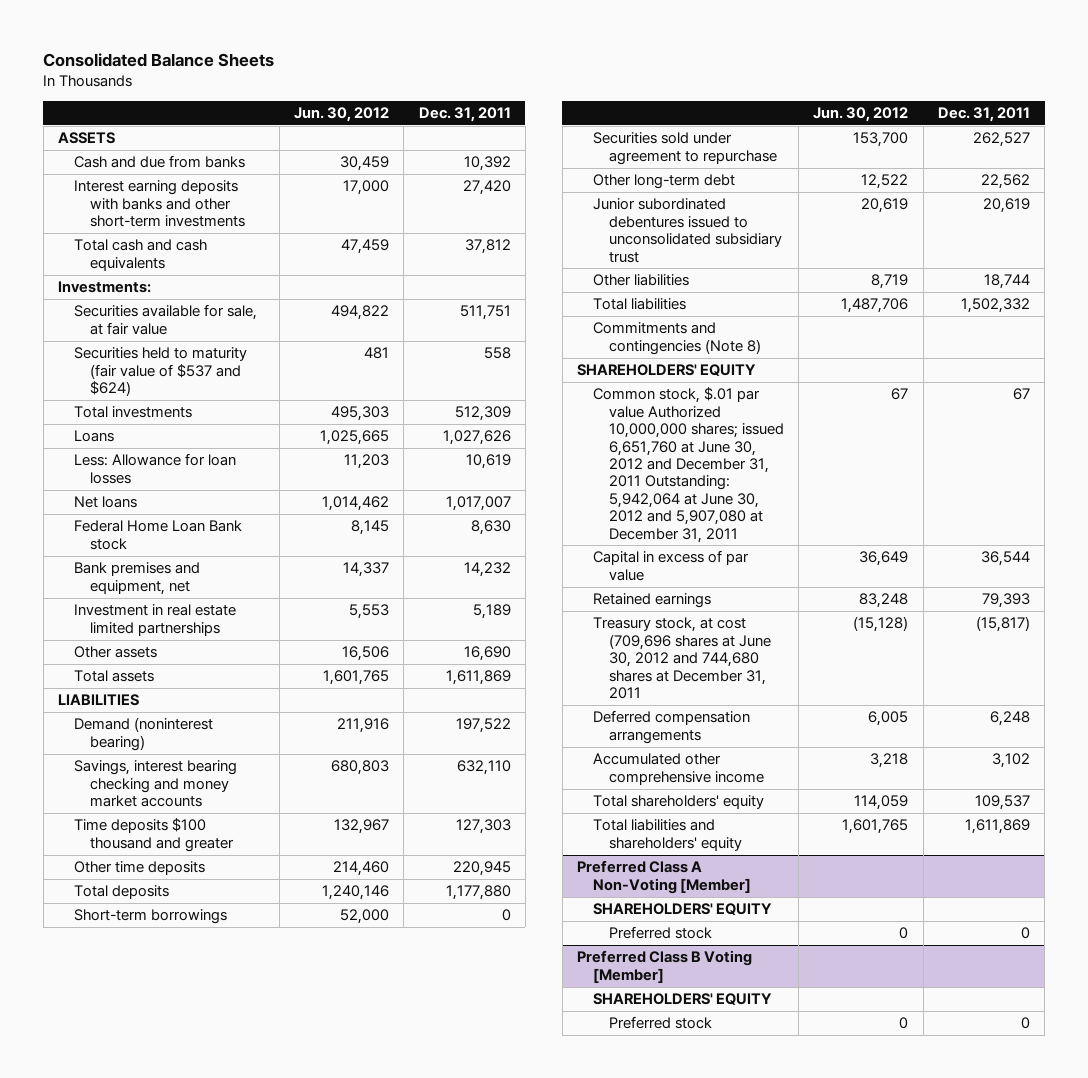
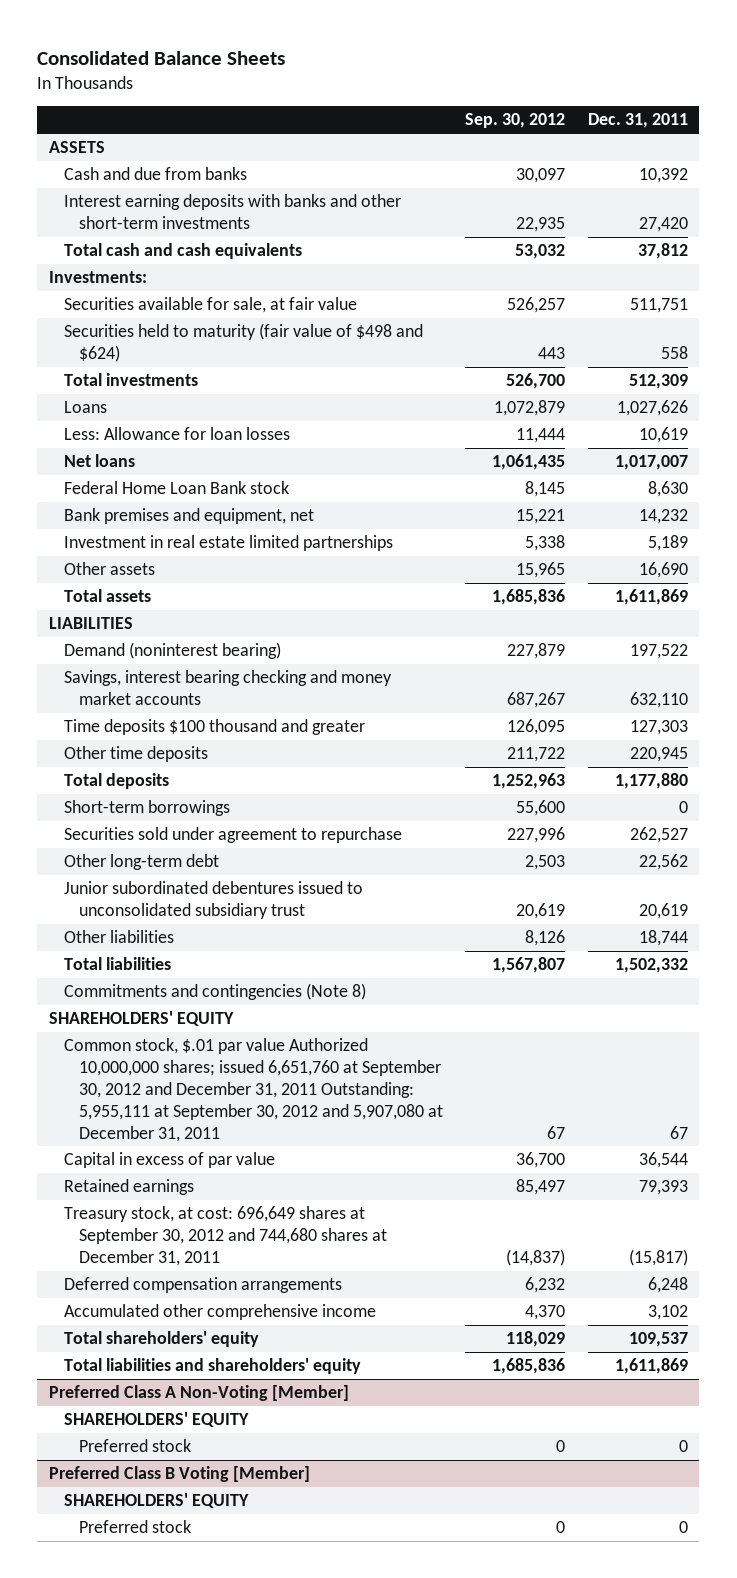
- | Jun. 30, 2012 | Dec. 31, 2011
+ | Sep. 30, 2012 | Dec. 31, 2011
- Securities held to maturity (fair value of $537 and $624) | 481 | 558
+ Securities held to maturity (fair value of $498 and $624) | 443 | 558
- Common stock, $.01 par value Authorized 10,000,000 shares; issued 6,651,760 at June 30, 2012 and December 31, 2011 Outstanding: 5,942,064 at June 30, 2012 and 5,907,080 at December 31, 2011 | 67 | 67
+ Common stock, $.01 par value Authorized 10,000,000 shares; issued 6,651,760 at September 30, 2012 and December 31, 2011 Outstanding: 5,955,111 at September 30, 2012 and 5,907,080 at December 31, 2011 | 67 | 67
- Treasury stock, at cost (709,696 shares at June 30, 2012 and 744,680 shares at December 31, 2011 | (15,128) | (15,817)
+ Treasury stock, at cost: 696,649 shares at September 30, 2012 and 744,680 shares at December 31, 2011 | (14,837) | (15,817)

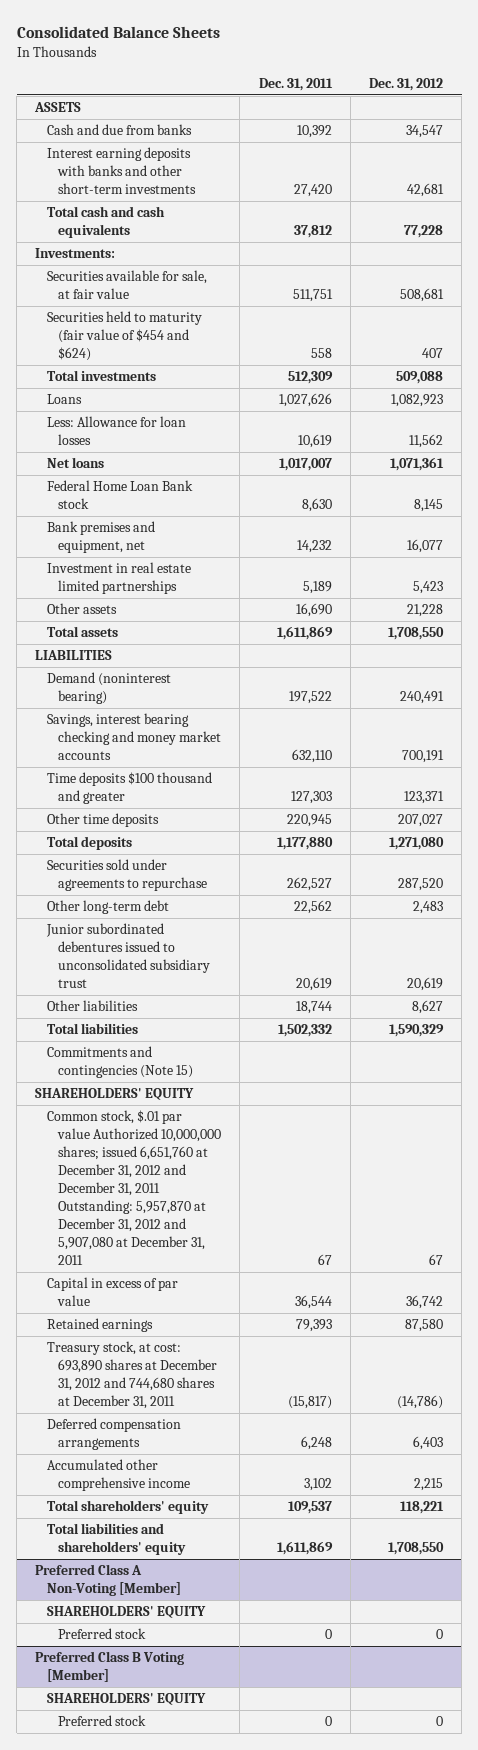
- | Sep. 30, 2012 | Dec. 31, 2011
+ | Dec. 31, 2011 | Dec. 31, 2012
- Securities held to maturity (fair value of $498 and $624) | 443 | 558
+ Securities held to maturity (fair value of $454 and $624) | 558 | 407
- Short-term borrowings | 55,600 | 0
- Securities sold under agreement to repurchase | 227,996 | 262,527
+ Securities sold under agreements to repurchase | 262,527 | 287,520
- Commitments and contingencies (Note 8)
+ Commitments and contingencies (Note 15)
- Common stock, $.01 par value Authorized 10,000,000 shares; issued 6,651,760 at September 30, 2012 and December 31, 2011 Outstanding: 5,955,111 at September 30, 2012 and 5,907,080 at December 31, 2011 | 67 | 67
+ Common stock, $.01 par value Authorized 10,000,000 shares; issued 6,651,760 at December 31, 2012 and December 31, 2011 Outstanding: 5,957,870 at December 31, 2012 and 5,907,080 at December 31, 2011 | 67 | 67
- Treasury stock, at cost: 696,649 shares at September 30, 2012 and 744,680 shares at December 31, 2011 | (14,837) | (15,817)
+ Treasury stock, at cost: 693,890 shares at December 31, 2012 and 744,680 shares at December 31, 2011 | (15,817) | (14,786)

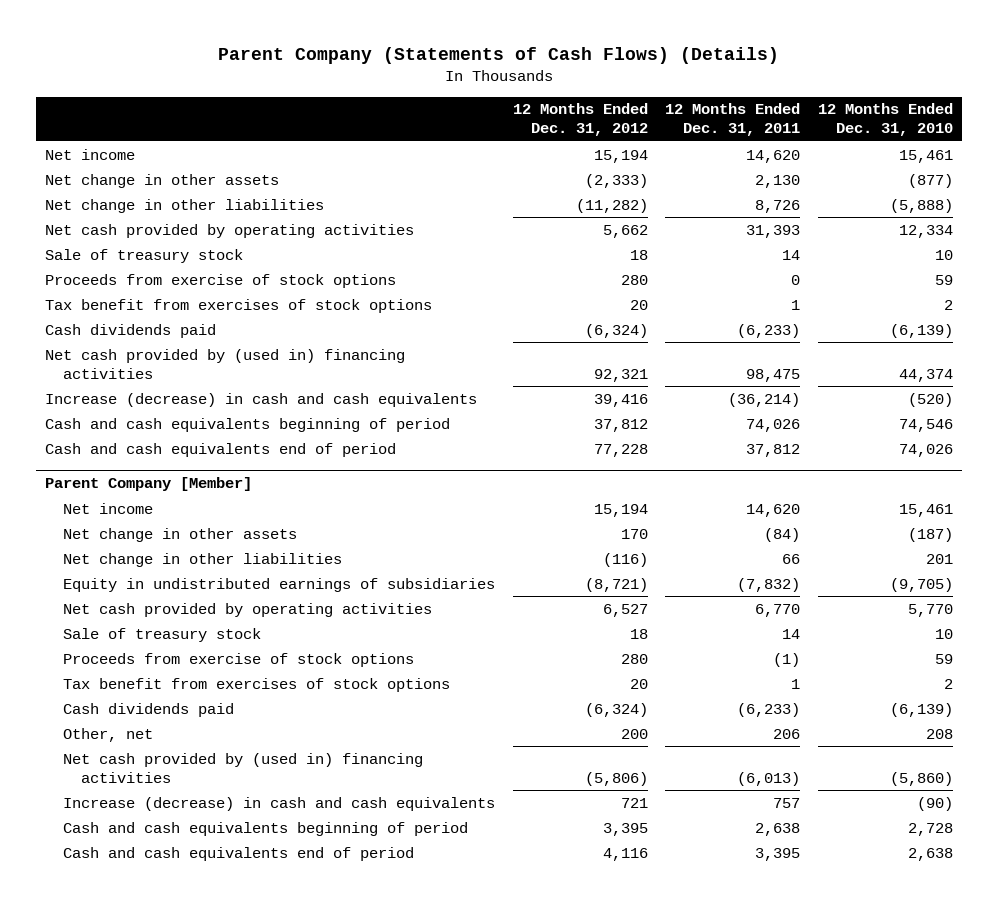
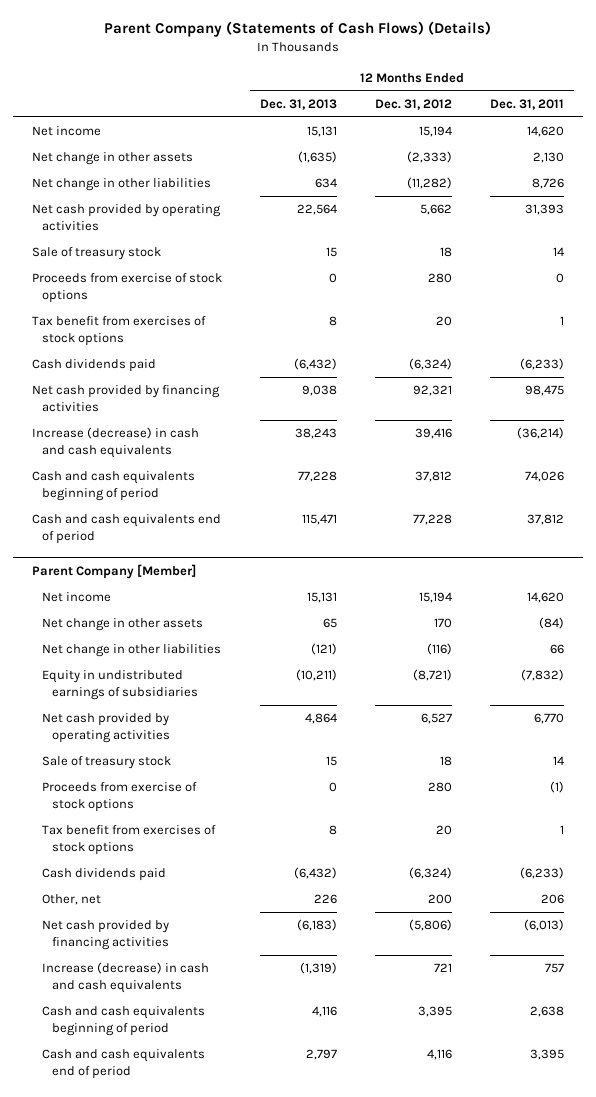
- | 12 Months Ended Dec. 31, 2012 | 12 Months Ended Dec. 31, 2011 | 12 Months Ended Dec. 31, 2010
+ | 12 Months Ended Dec. 31, 2013 | 12 Months Ended Dec. 31, 2012 | 12 Months Ended Dec. 31, 2011
- Net cash provided by (used in) financing activities | 92,321 | 98,475 | 44,374
+ Net cash provided by financing activities | 9,038 | 92,321 | 98,475
@ Parent Company [Member]
- Net cash provided by (used in) financing activities | (5,806) | (6,013) | (5,860)
+ Net cash provided by financing activities | (6,183) | (5,806) | (6,013)

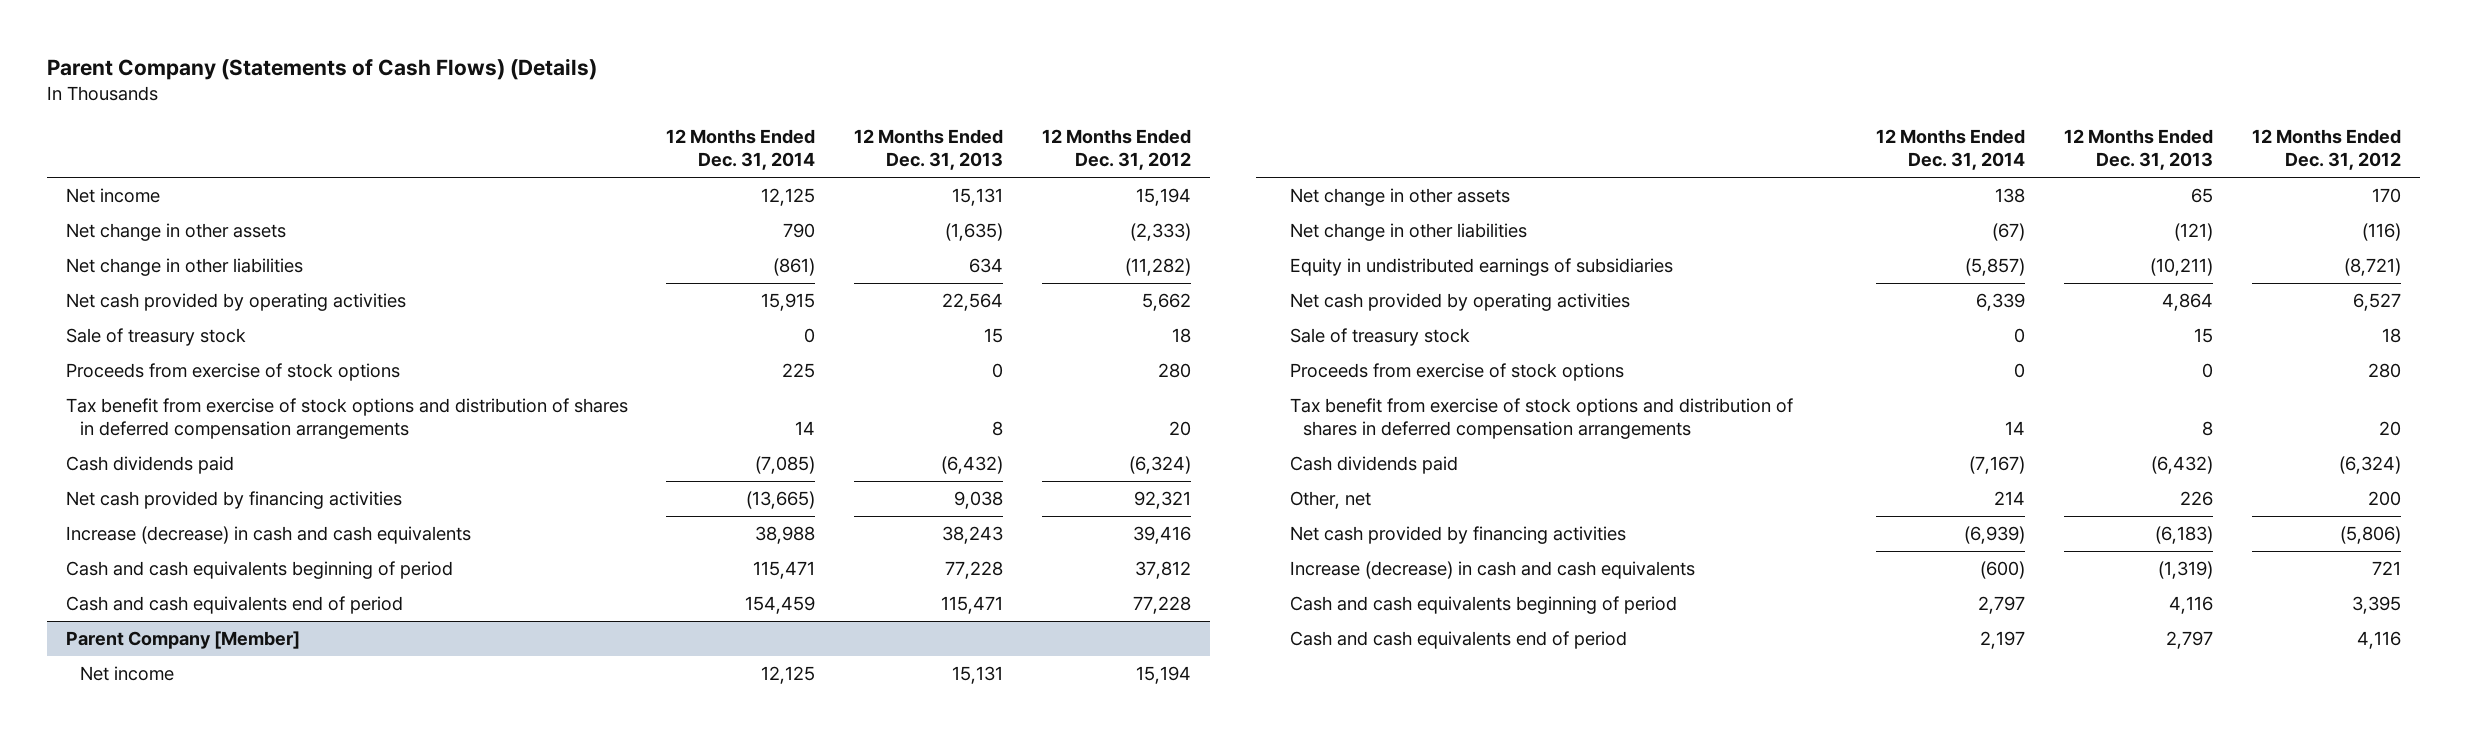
- | 12 Months Ended Dec. 31, 2013 | 12 Months Ended Dec. 31, 2012 | 12 Months Ended Dec. 31, 2011
+ | 12 Months Ended Dec. 31, 2014 | 12 Months Ended Dec. 31, 2013 | 12 Months Ended Dec. 31, 2012
- Tax benefit from exercises of stock options | 8 | 20 | 1
+ Tax benefit from exercise of stock options and distribution of shares in deferred compensation arrangements | 14 | 8 | 20
@ Parent Company [Member]
- Tax benefit from exercises of stock options | 8 | 20 | 1
+ Tax benefit from exercise of stock options and distribution of shares in deferred compensation arrangements | 14 | 8 | 20

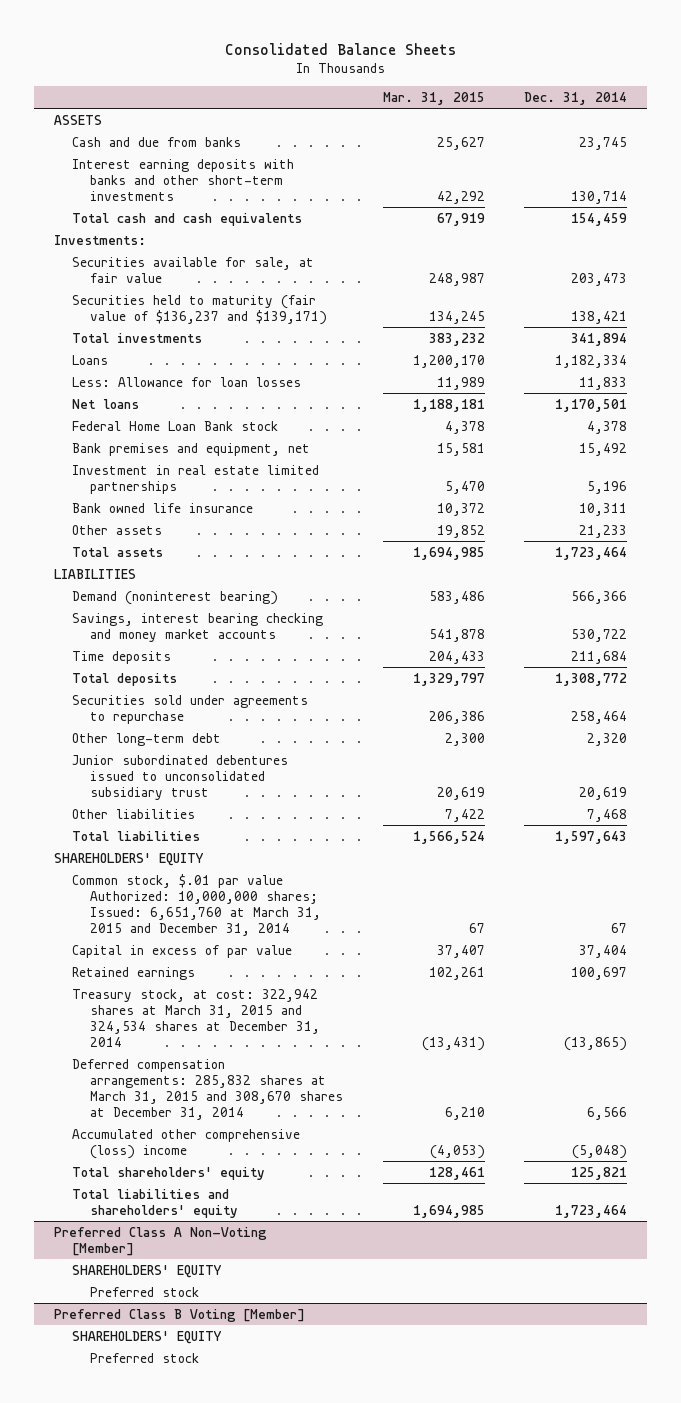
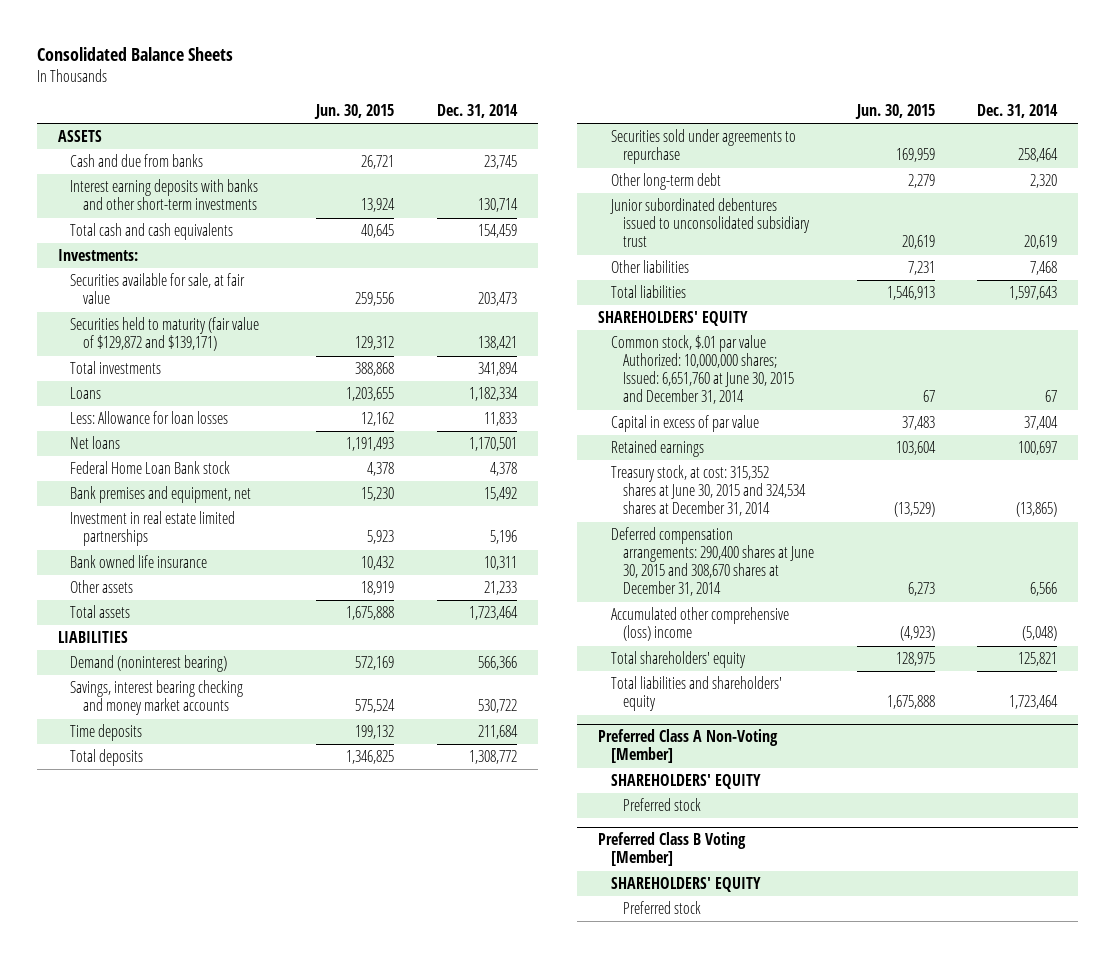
- | Mar. 31, 2015 | Dec. 31, 2014
+ | Jun. 30, 2015 | Dec. 31, 2014
- Securities held to maturity (fair value of $136,237 and $139,171) | 134,245 | 138,421
+ Securities held to maturity (fair value of $129,872 and $139,171) | 129,312 | 138,421
- Common stock, $.01 par value Authorized: 10,000,000 shares; Issued: 6,651,760 at March 31, 2015 and December 31, 2014 | 67 | 67
+ Common stock, $.01 par value Authorized: 10,000,000 shares; Issued: 6,651,760 at June 30, 2015 and December 31, 2014 | 67 | 67
- Treasury stock, at cost: 322,942 shares at March 31, 2015 and 324,534 shares at December 31, 2014 | (13,431) | (13,865)
- Deferred compensation arrangements: 285,832 shares at March 31, 2015 and 308,670 shares at December 31, 2014 | 6,210 | 6,566
+ Treasury stock, at cost: 315,352 shares at June 30, 2015 and 324,534 shares at December 31, 2014 | (13,529) | (13,865)
+ Deferred compensation arrangements: 290,400 shares at June 30, 2015 and 308,670 shares at December 31, 2014 | 6,273 | 6,566

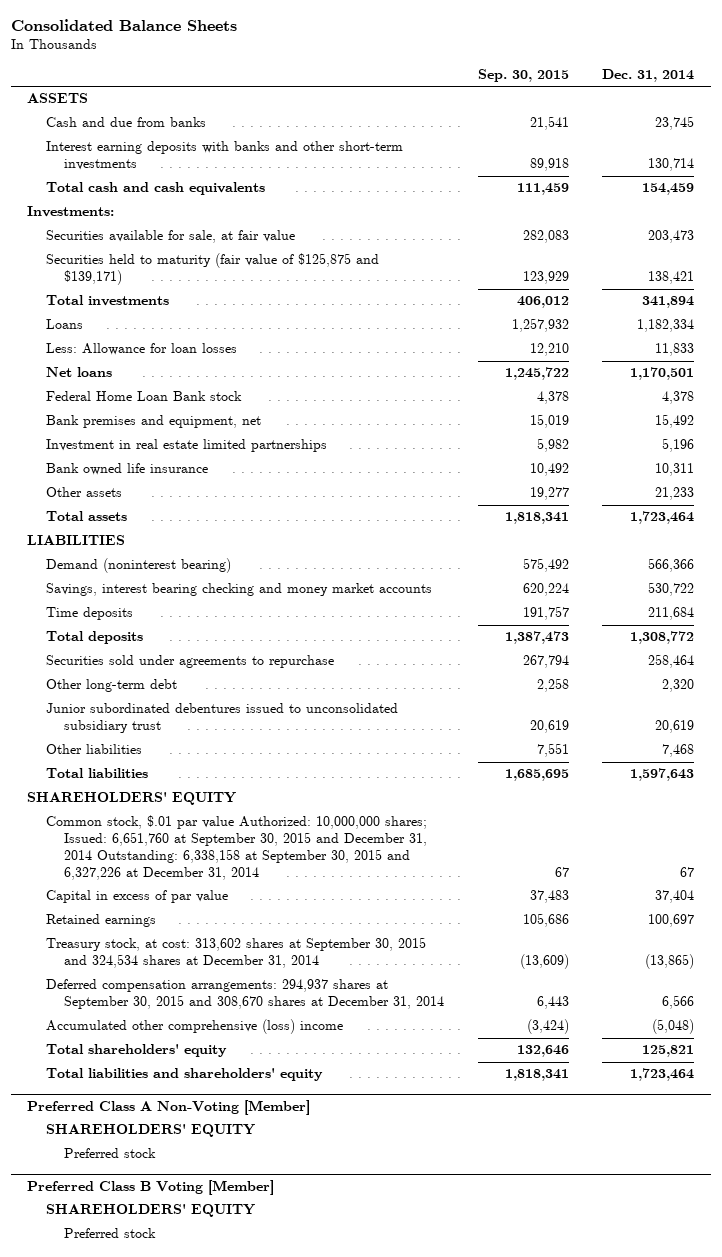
- | Jun. 30, 2015 | Dec. 31, 2014
+ | Sep. 30, 2015 | Dec. 31, 2014
- Securities held to maturity (fair value of $129,872 and $139,171) | 129,312 | 138,421
+ Securities held to maturity (fair value of $125,875 and $139,171) | 123,929 | 138,421
- Common stock, $.01 par value Authorized: 10,000,000 shares; Issued: 6,651,760 at June 30, 2015 and December 31, 2014 | 67 | 67
+ Common stock, $.01 par value Authorized: 10,000,000 shares; Issued: 6,651,760 at September 30, 2015 and December 31, 2014 Outstanding: 6,338,158 at September 30, 2015 and 6,327,226 at December 31, 2014 | 67 | 67
- Treasury stock, at cost: 315,352 shares at June 30, 2015 and 324,534 shares at December 31, 2014 | (13,529) | (13,865)
- Deferred compensation arrangements: 290,400 shares at June 30, 2015 and 308,670 shares at December 31, 2014 | 6,273 | 6,566
+ Treasury stock, at cost: 313,602 shares at September 30, 2015 and 324,534 shares at December 31, 2014 | (13,609) | (13,865)
+ Deferred compensation arrangements: 294,937 shares at September 30, 2015 and 308,670 shares at December 31, 2014 | 6,443 | 6,566

